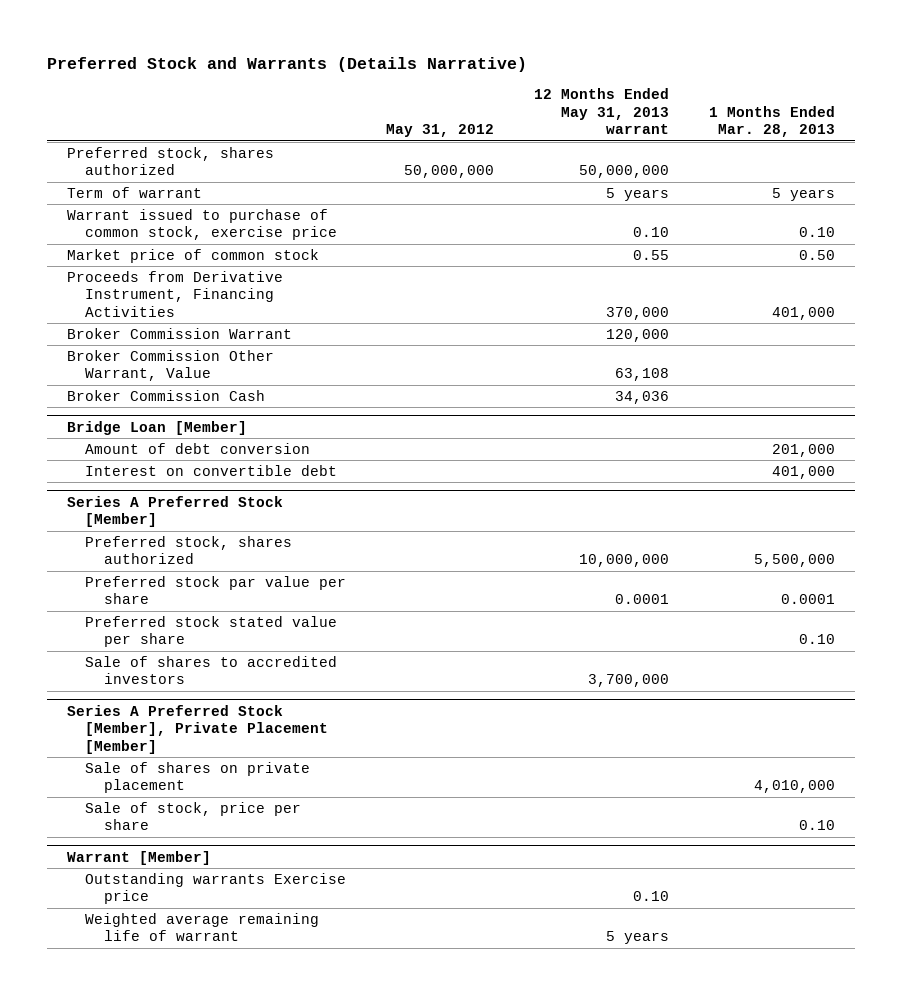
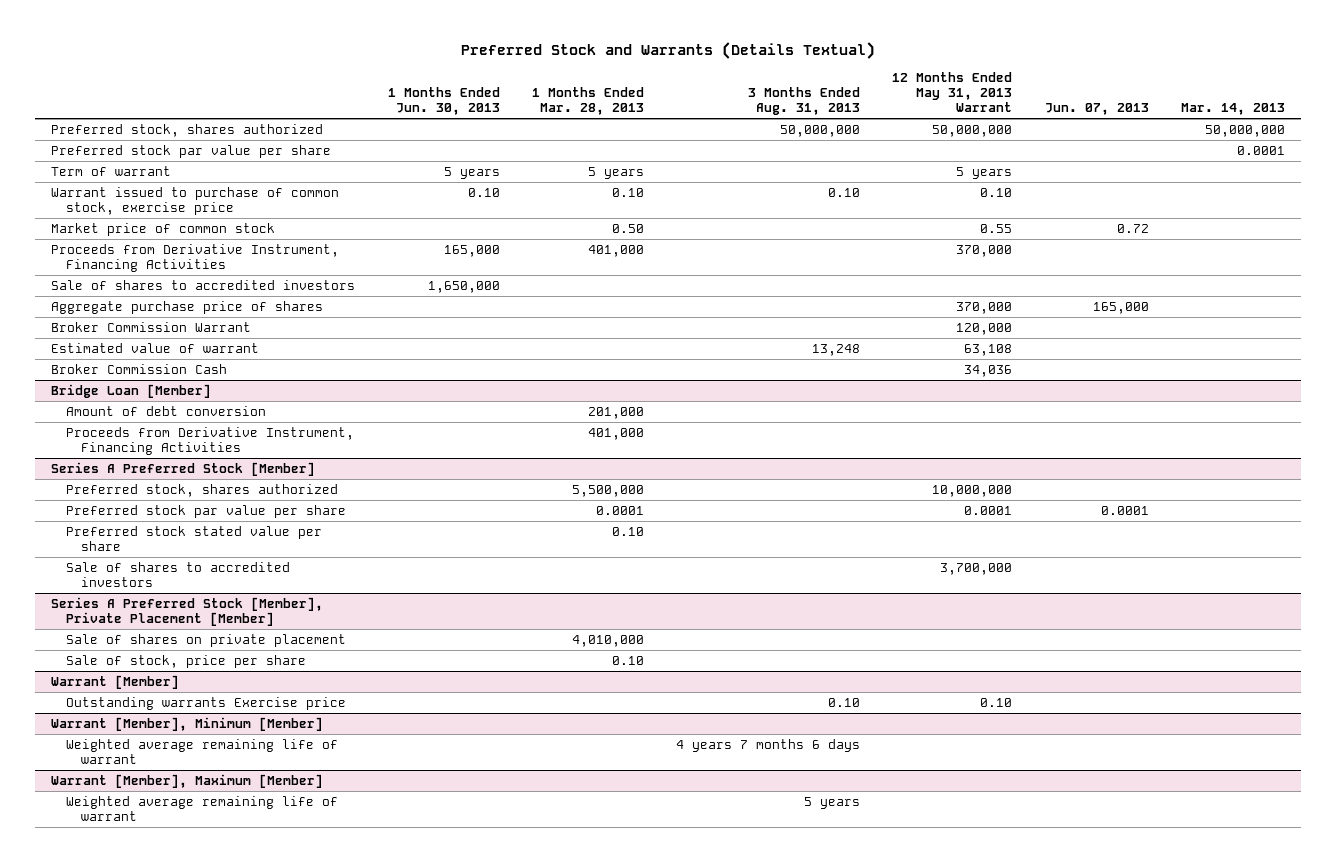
- Preferred Stock and Warrants (Details Narrative)
+ Preferred Stock and Warrants (Details Textual)
- | May 31, 2012 | 12 Months Ended May 31, 2013 warrant | 1 Months Ended Mar. 28, 2013
+ | 1 Months Ended Jun. 30, 2013 | 1 Months Ended Mar. 28, 2013 | 3 Months Ended Aug. 31, 2013 | 12 Months Ended May 31, 2013 Warrant | Jun. 07, 2013 | Mar. 14, 2013
+ Preferred stock par value per share | | | | | | 0.0001
+ Sale of shares to accredited investors | 1,650,000 | | | | |
+ Aggregate purchase price of shares | | | | 370,000 | 165,000 |
- Broker Commission Other Warrant, Value | | 63,108 |
+ Estimated value of warrant | | | 13,248 | 63,108 | |
@ Bridge Loan [Member]
- Interest on convertible debt | | | 401,000
+ Proceeds from Derivative Instrument, Financing Activities | | 401,000 | | | |
@ Warrant [Member]
- Weighted average remaining life of warrant | | 5 years |
+ Warrant [Member], Minimum [Member]
+ Weighted average remaining life of warrant | | | 4 years 7 months 6 days | | |
+ Warrant [Member], Maximum [Member]
+ Weighted average remaining life of warrant | | | 5 years | | |

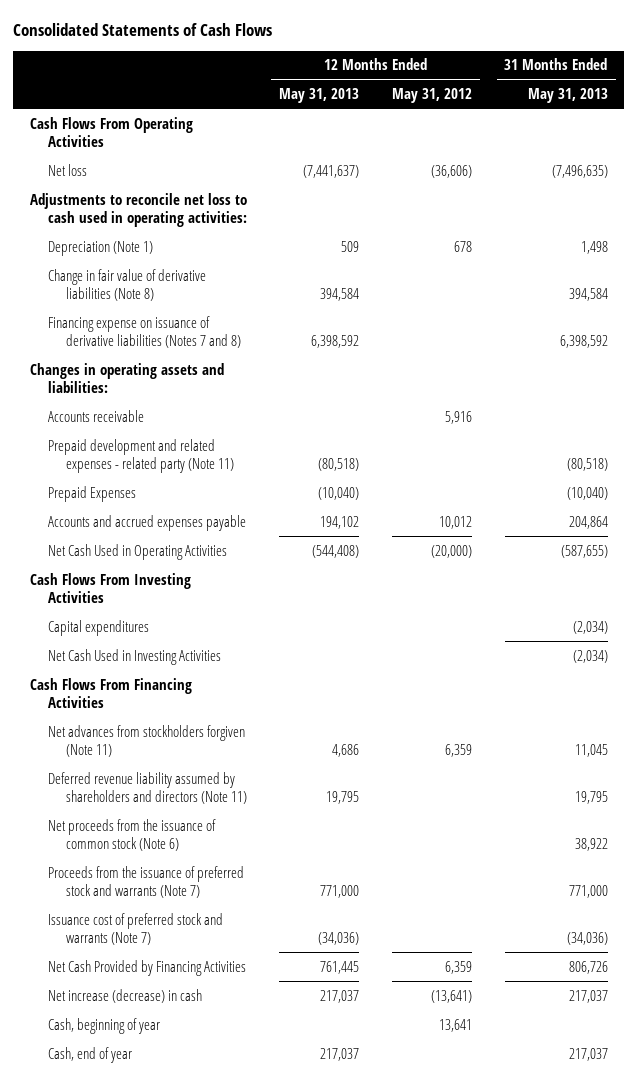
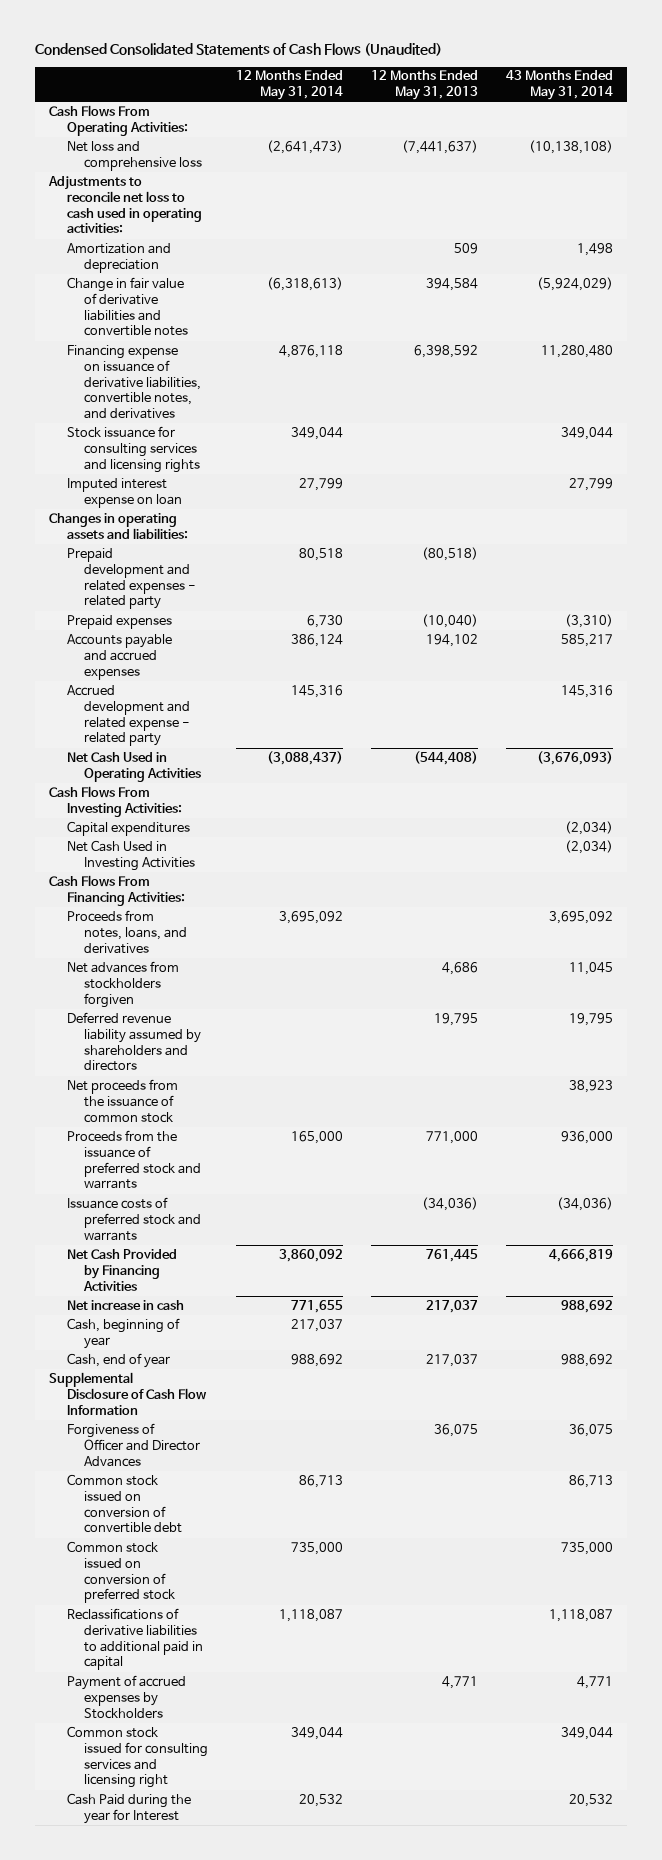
- Consolidated Statements of Cash Flows
+ Condensed Consolidated Statements of Cash Flows (Unaudited)
- | 12 Months Ended May 31, 2013 | 12 Months Ended May 31, 2012 | 31 Months Ended May 31, 2013
+ | 12 Months Ended May 31, 2014 | 12 Months Ended May 31, 2013 | 43 Months Ended May 31, 2014
- Cash Flows From Operating Activities
- Net loss | (7,441,637) | (36,606) | (7,496,635)
+ Cash Flows From Operating Activities:
+ Net loss and comprehensive loss | (2,641,473) | (7,441,637) | (10,138,108)
- Depreciation (Note 1) | 509 | 678 | 1,498
- Change in fair value of derivative liabilities (Note 8) | 394,584 | | 394,584
- Financing expense on issuance of derivative liabilities (Notes 7 and 8) | 6,398,592 | | 6,398,592
+ Amortization and depreciation | | 509 | 1,498
+ Change in fair value of derivative liabilities and convertible notes | (6,318,613) | 394,584 | (5,924,029)
+ Financing expense on issuance of derivative liabilities, convertible notes, and derivatives | 4,876,118 | 6,398,592 | 11,280,480
+ Stock issuance for consulting services and licensing rights | 349,044 | | 349,044
+ Imputed interest expense on loan | 27,799 | | 27,799
- Accounts receivable | | 5,916 |
- Prepaid development and related expenses - related party (Note 11) | (80,518) | | (80,518)
- Prepaid Expenses | (10,040) | | (10,040)
- Accounts and accrued expenses payable | 194,102 | 10,012 | 204,864
+ Prepaid development and related expenses - related party | 80,518 | (80,518) |
+ Prepaid expenses | 6,730 | (10,040) | (3,310)
+ Accounts payable and accrued expenses | 386,124 | 194,102 | 585,217
+ Accrued development and related expense - related party | 145,316 | | 145,316
- Cash Flows From Investing Activities
+ Cash Flows From Investing Activities:
- Cash Flows From Financing Activities
- Net advances from stockholders forgiven (Note 11) | 4,686 | 6,359 | 11,045
- Deferred revenue liability assumed by shareholders and directors (Note 11) | 19,795 | | 19,795
- Net proceeds from the issuance of common stock (Note 6) | | | 38,922
- Proceeds from the issuance of preferred stock and warrants (Note 7) | 771,000 | | 771,000
- Issuance cost of preferred stock and warrants (Note 7) | (34,036) | | (34,036)
+ Cash Flows From Financing Activities:
+ Proceeds from notes, loans, and derivatives | 3,695,092 | | 3,695,092
+ Net advances from stockholders forgiven | | 4,686 | 11,045
+ Deferred revenue liability assumed by shareholders and directors | | 19,795 | 19,795
+ Net proceeds from the issuance of common stock | | | 38,923
+ Proceeds from the issuance of preferred stock and warrants | 165,000 | 771,000 | 936,000
+ Issuance costs of preferred stock and warrants | | (34,036) | (34,036)
- Net increase (decrease) in cash | 217,037 | (13,641) | 217,037
+ Net increase in cash | 771,655 | 217,037 | 988,692
+ Supplemental Disclosure of Cash Flow Information
+ Forgiveness of Officer and Director Advances | | 36,075 | 36,075
+ Common stock issued on conversion of convertible debt | 86,713 | | 86,713
+ Common stock issued on conversion of preferred stock | 735,000 | | 735,000
+ Reclassifications of derivative liabilities to additional paid in capital | 1,118,087 | | 1,118,087
+ Payment of accrued expenses by Stockholders | | 4,771 | 4,771
+ Common stock issued for consulting services and licensing right | 349,044 | | 349,044
+ Cash Paid during the year for Interest | 20,532 | | 20,532

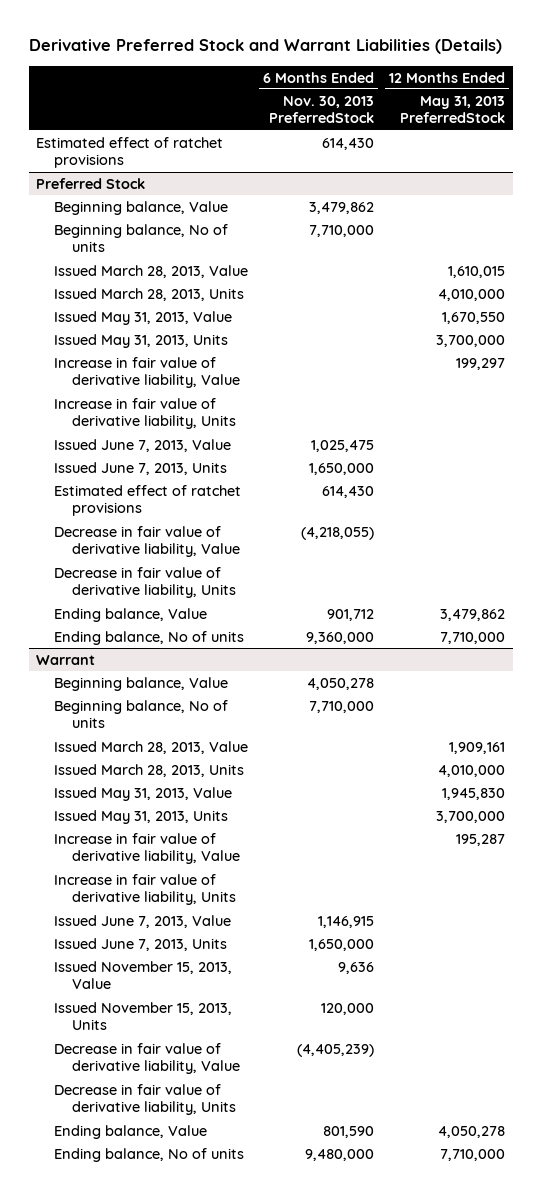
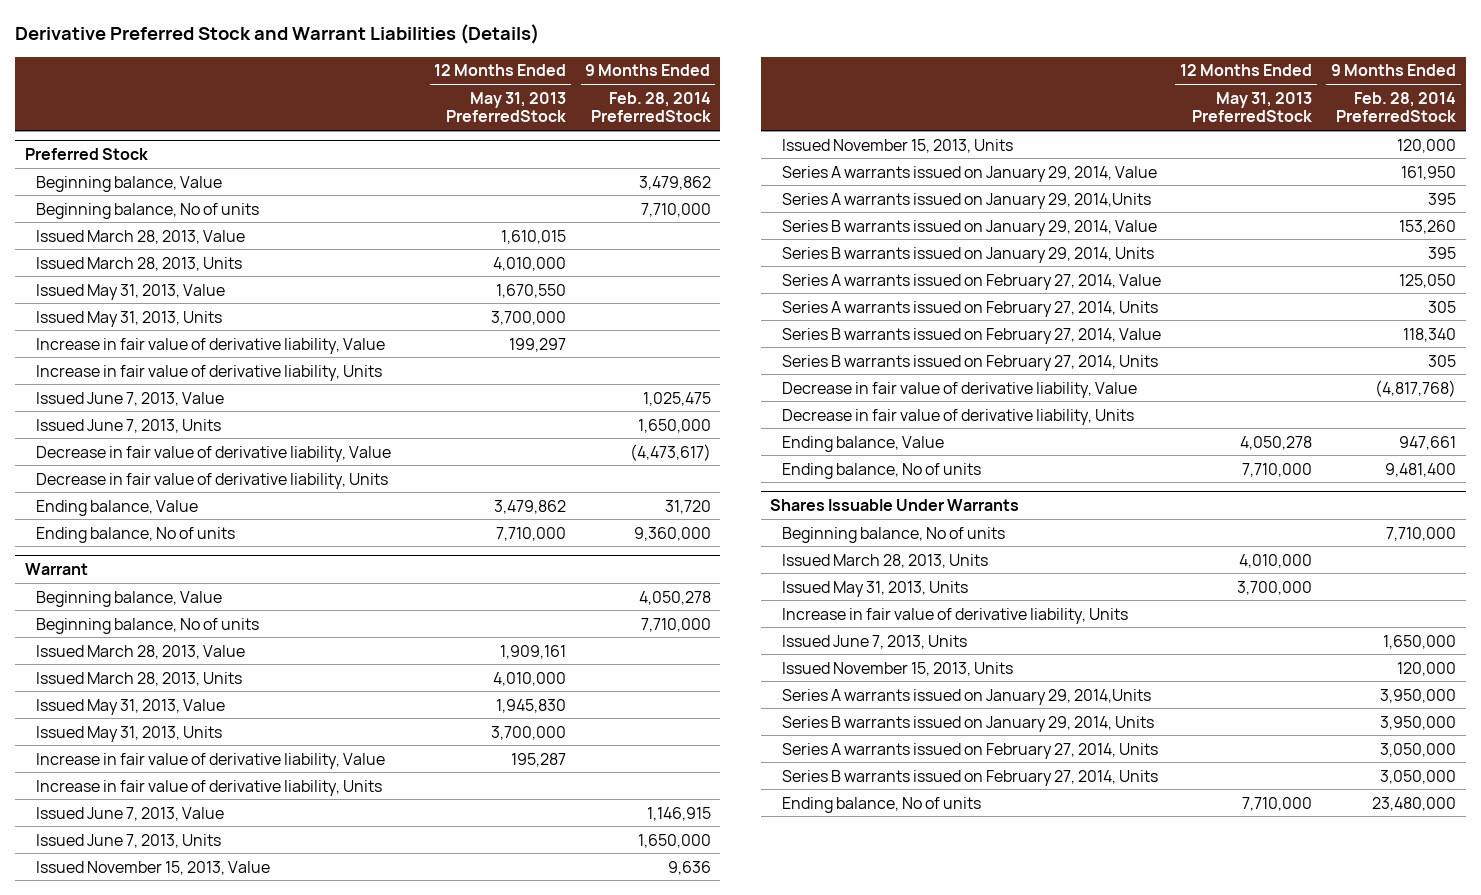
- | 6 Months Ended Nov. 30, 2013 PreferredStock | 12 Months Ended May 31, 2013 PreferredStock
+ | 12 Months Ended May 31, 2013 PreferredStock | 9 Months Ended Feb. 28, 2014 PreferredStock
- Estimated effect of ratchet provisions | 614,430 |
@ Preferred Stock
- Estimated effect of ratchet provisions | 614,430 |
@ Warrant
+ Series A warrants issued on January 29, 2014, Value | | 161,950
+ Series A warrants issued on January 29, 2014,Units | | 395
+ Series B warrants issued on January 29, 2014, Value | | 153,260
+ Series B warrants issued on January 29, 2014, Units | | 395
+ Series A warrants issued on February 27, 2014, Value | | 125,050
+ Series A warrants issued on February 27, 2014, Units | | 305
+ Series B warrants issued on February 27, 2014, Value | | 118,340
+ Series B warrants issued on February 27, 2014, Units | | 305
+ Shares Issuable Under Warrants
+ Beginning balance, No of units | | 7,710,000
+ Issued March 28, 2013, Units | 4,010,000 |
+ Issued May 31, 2013, Units | 3,700,000 |
+ Increase in fair value of derivative liability, Units
+ Issued June 7, 2013, Units | | 1,650,000
+ Issued November 15, 2013, Units | | 120,000
+ Series A warrants issued on January 29, 2014,Units | | 3,950,000
+ Series B warrants issued on January 29, 2014, Units | | 3,950,000
+ Series A warrants issued on February 27, 2014, Units | | 3,050,000
+ Series B warrants issued on February 27, 2014, Units | | 3,050,000
+ Ending balance, No of units | 7,710,000 | 23,480,000

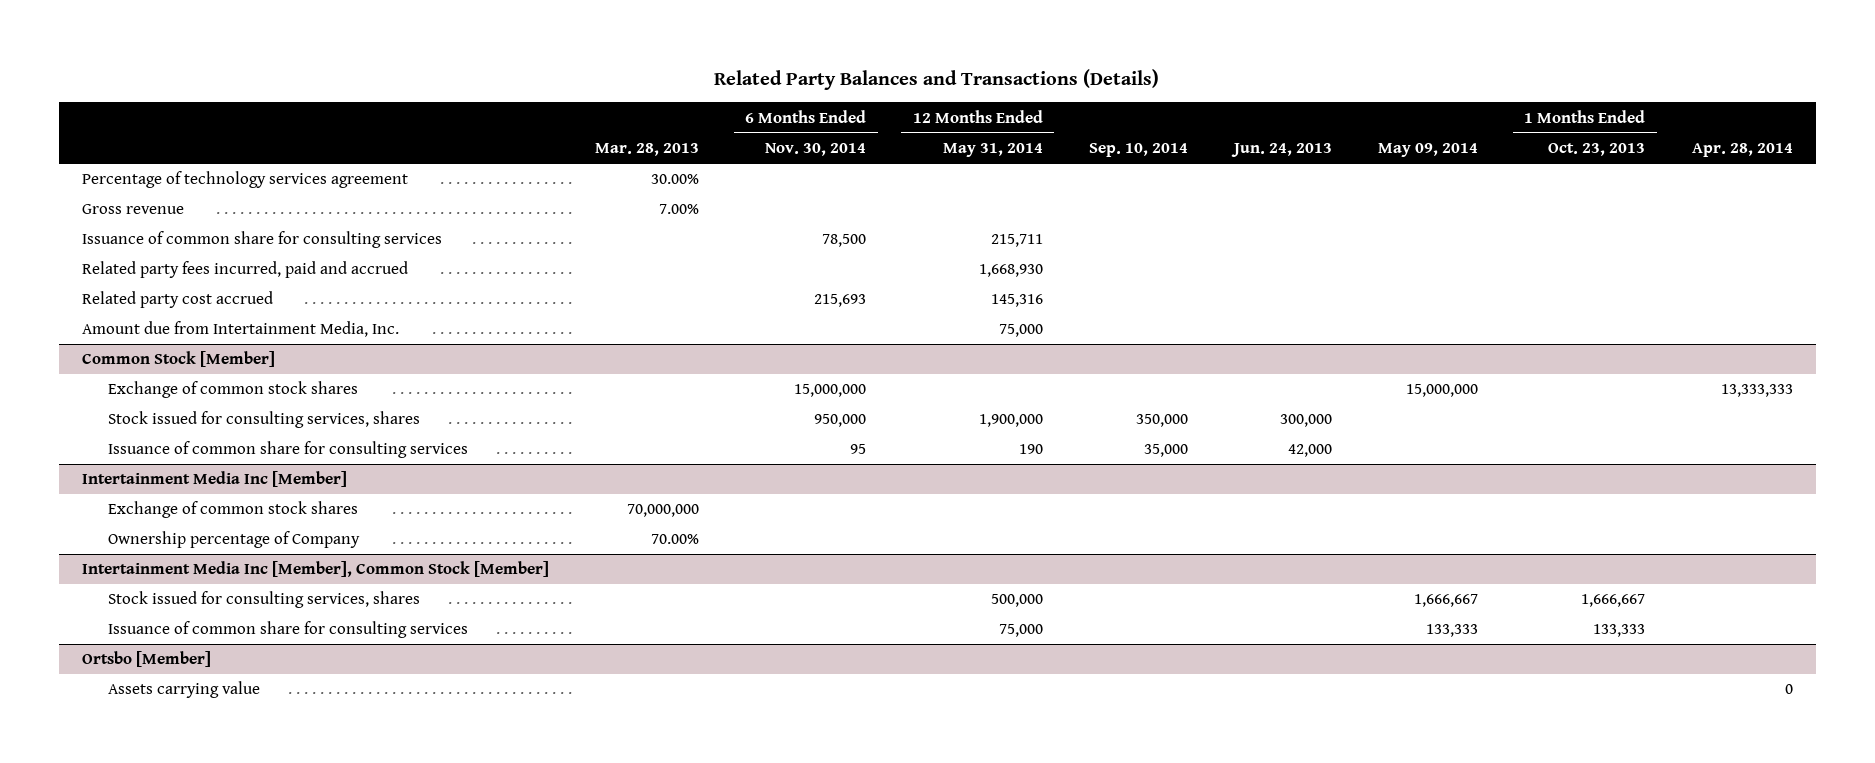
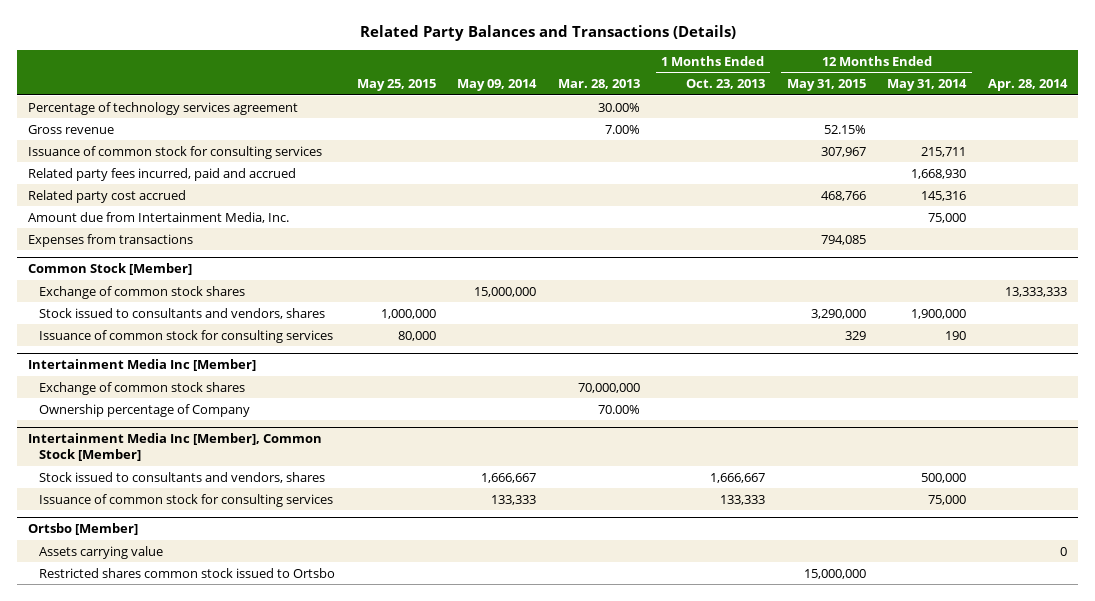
- | Mar. 28, 2013 | 6 Months Ended Nov. 30, 2014 | 12 Months Ended May 31, 2014 | Sep. 10, 2014 | Jun. 24, 2013 | May 09, 2014 | 1 Months Ended Oct. 23, 2013 | Apr. 28, 2014
+ | May 25, 2015 | May 09, 2014 | Mar. 28, 2013 | 1 Months Ended Oct. 23, 2013 | 12 Months Ended May 31, 2015 | 12 Months Ended May 31, 2014 | Apr. 28, 2014
- Issuance of common share for consulting services | | 78,500 | 215,711 | | | | |
+ Issuance of common stock for consulting services | | | | | 307,967 | 215,711 |
+ Expenses from transactions | | | | | 794,085 | |
@ Common Stock [Member]
- Stock issued for consulting services, shares | | 950,000 | 1,900,000 | 350,000 | 300,000 | | |
- Issuance of common share for consulting services | | 95 | 190 | 35,000 | 42,000 | | |
+ Stock issued to consultants and vendors, shares | 1,000,000 | | | | 3,290,000 | 1,900,000 |
+ Issuance of common stock for consulting services | 80,000 | | | | 329 | 190 |
@ Intertainment Media Inc [Member], Common Stock [Member]
- Stock issued for consulting services, shares | | | 500,000 | | | 1,666,667 | 1,666,667 |
- Issuance of common share for consulting services | | | 75,000 | | | 133,333 | 133,333 |
+ Stock issued to consultants and vendors, shares | | 1,666,667 | | 1,666,667 | | 500,000 |
+ Issuance of common stock for consulting services | | 133,333 | | 133,333 | | 75,000 |
@ Ortsbo [Member]
+ Restricted shares common stock issued to Ortsbo | | | | | 15,000,000 | |

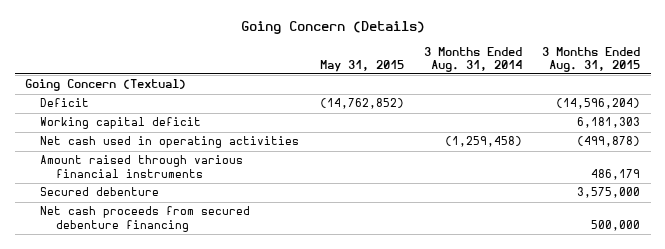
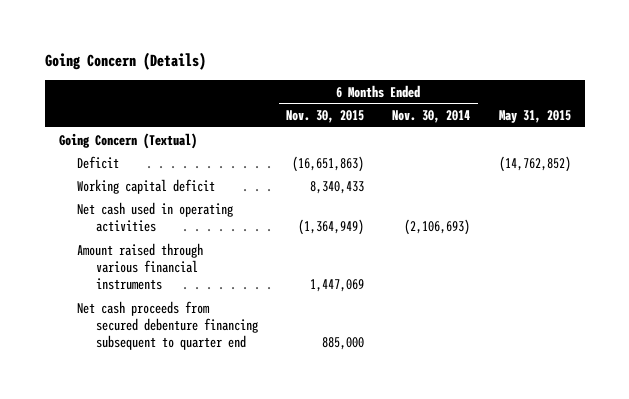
- | May 31, 2015 | 3 Months Ended Aug. 31, 2014 | 3 Months Ended Aug. 31, 2015
+ | 6 Months Ended Nov. 30, 2015 | 6 Months Ended Nov. 30, 2014 | May 31, 2015
- Secured debenture | | | 3,575,000
- Net cash proceeds from secured debenture financing | | | 500,000
+ Net cash proceeds from secured debenture financing subsequent to quarter end | 885,000 | |

